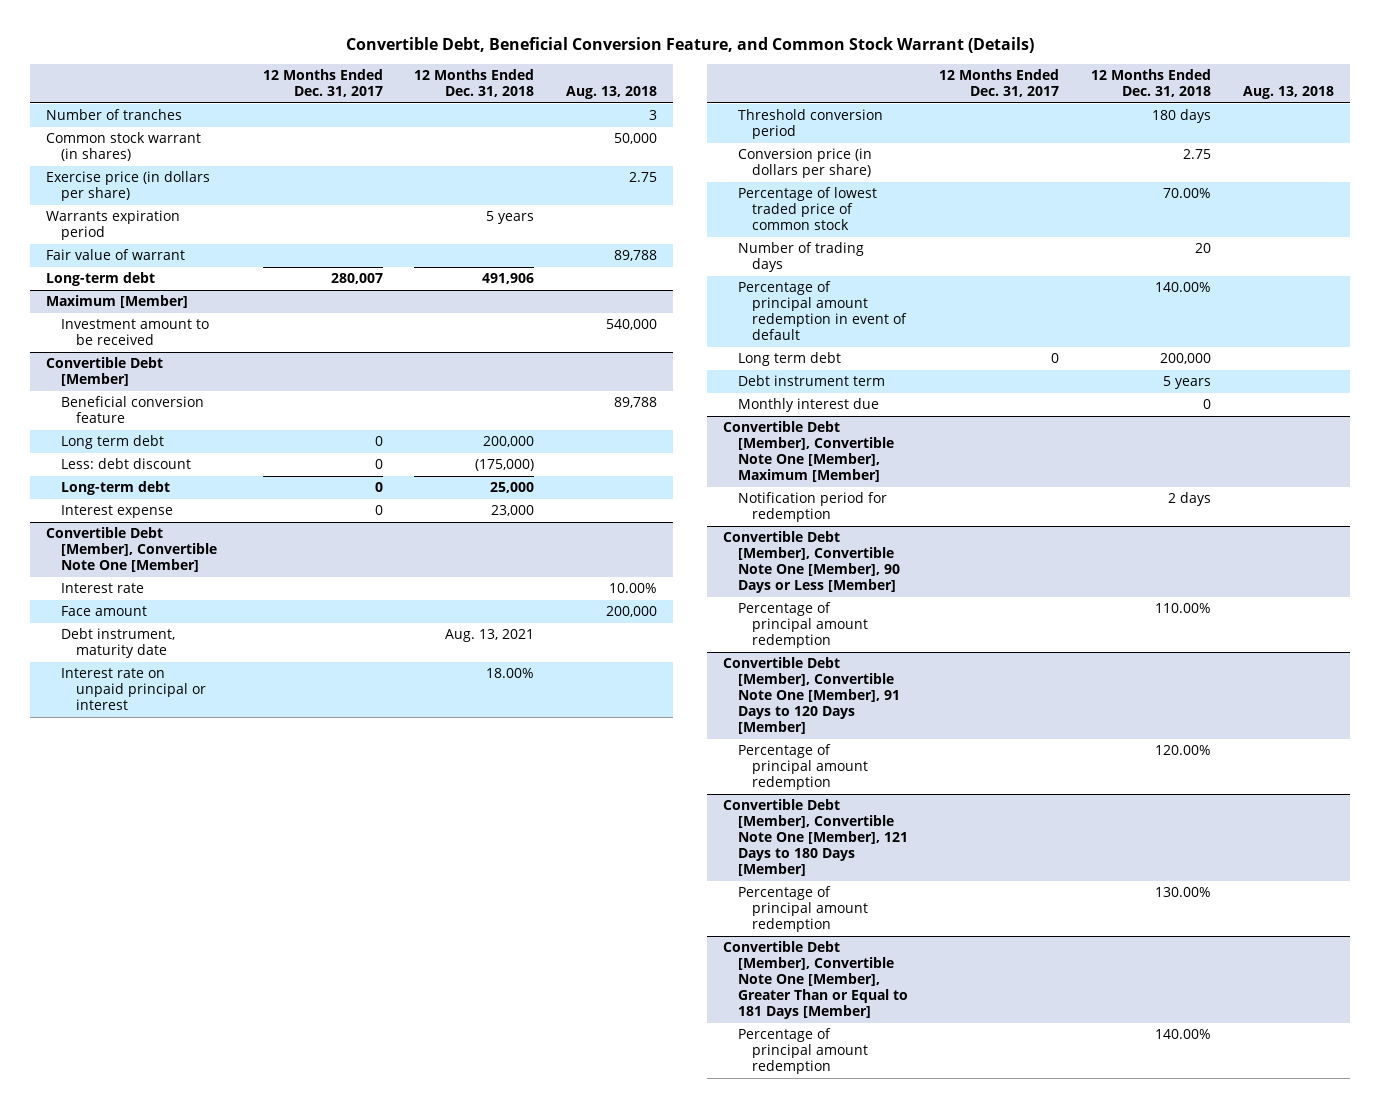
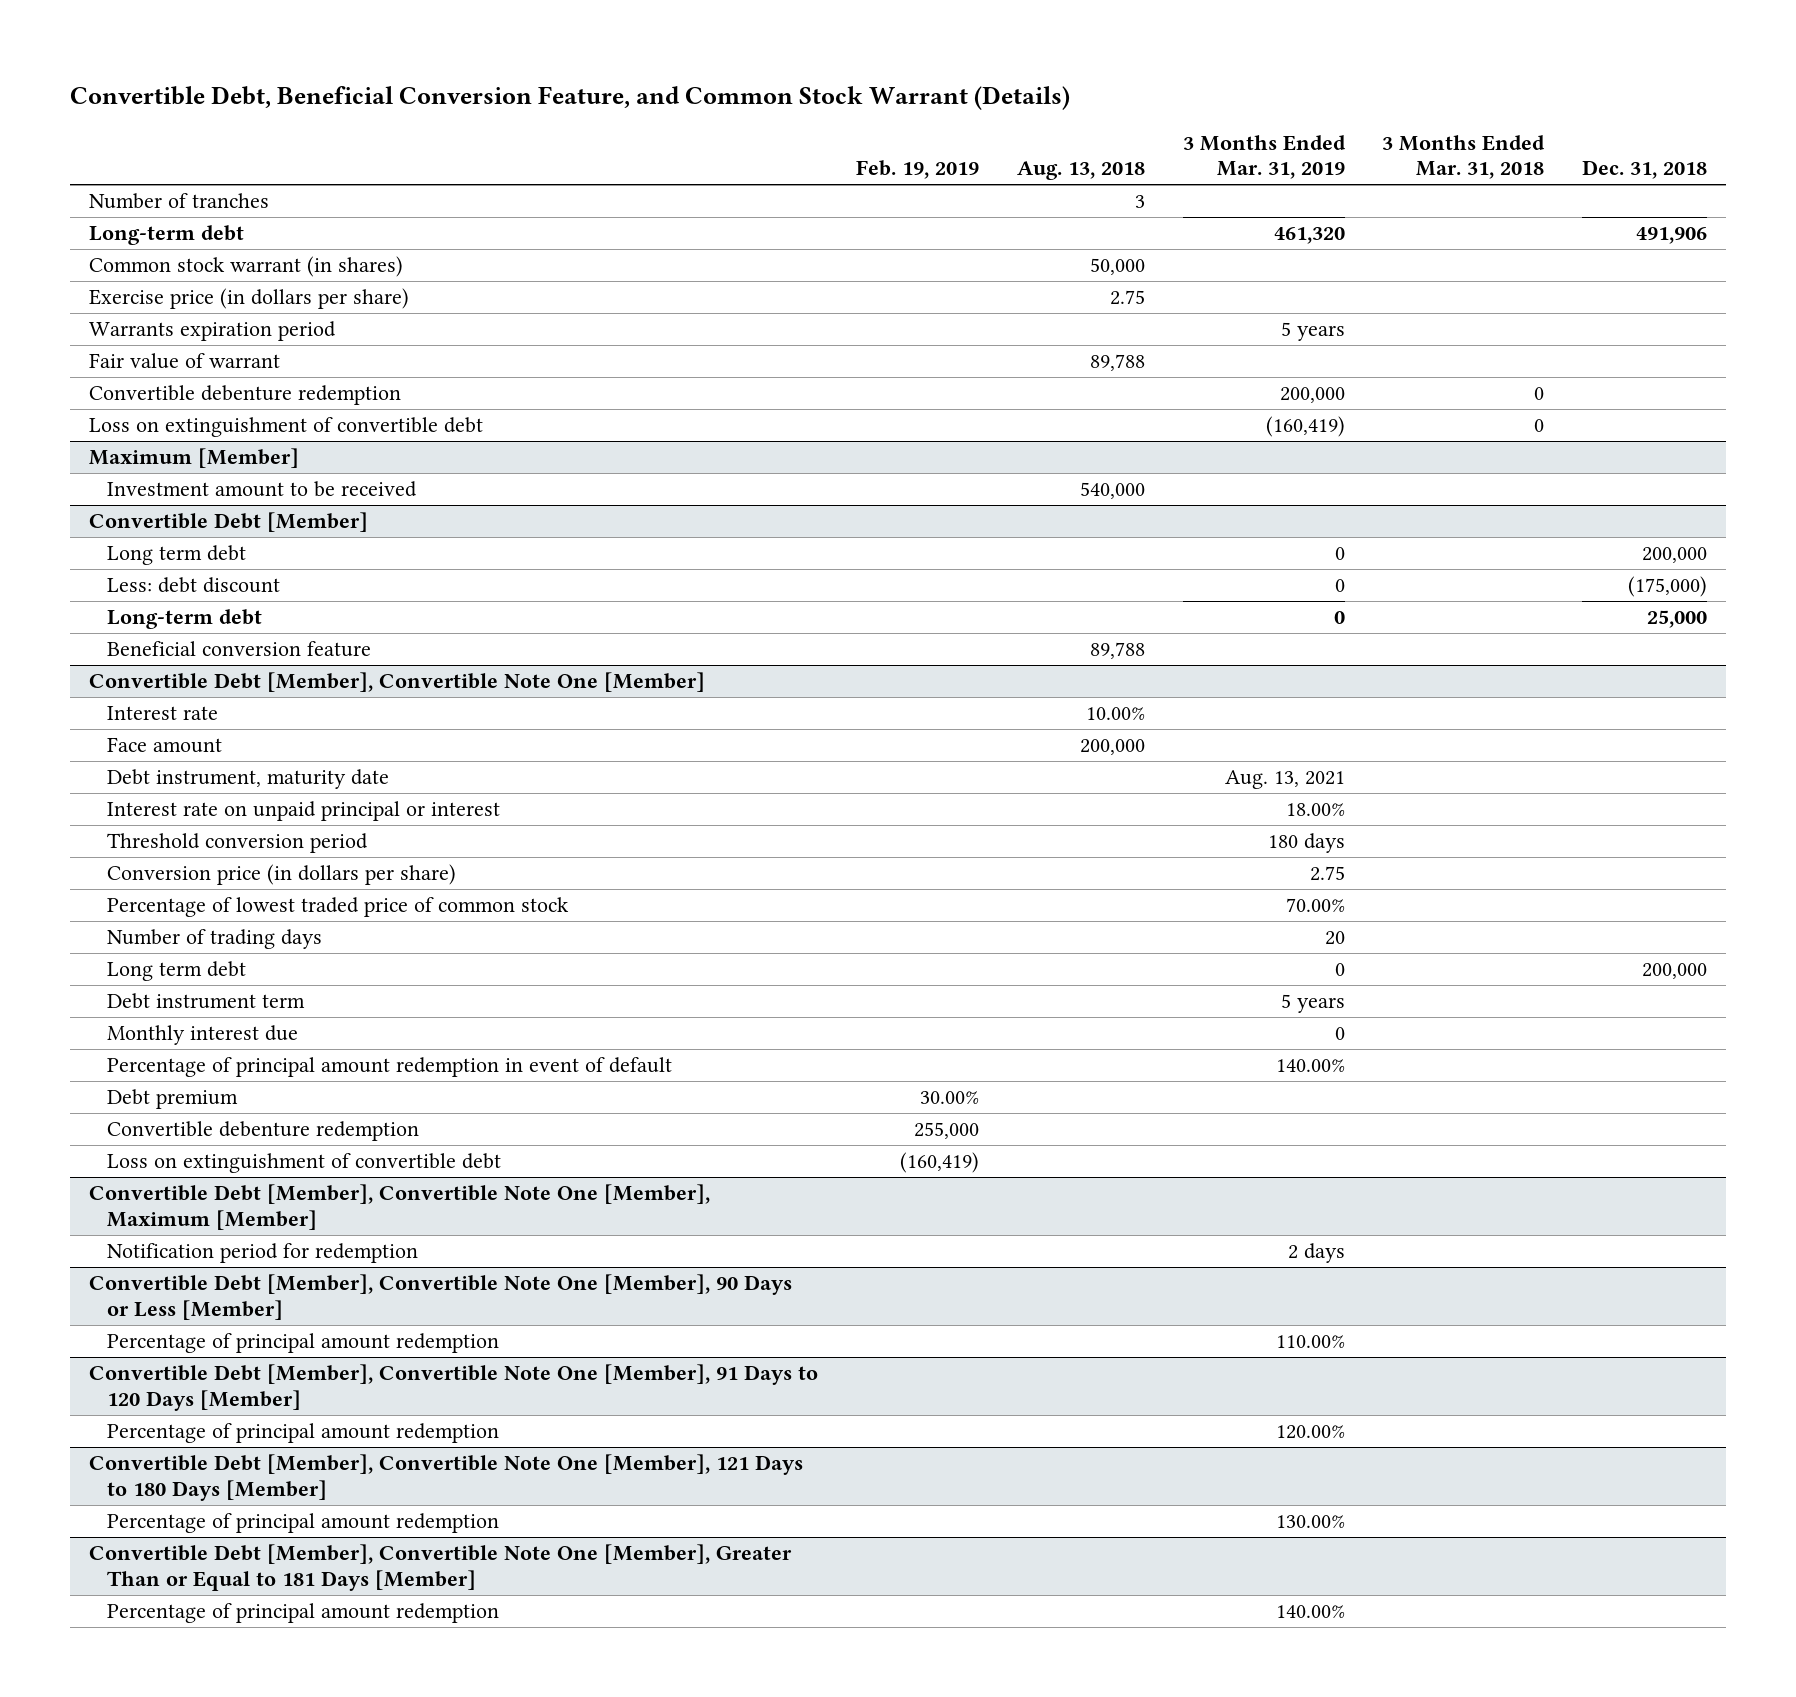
- | 12 Months Ended Dec. 31, 2017 | 12 Months Ended Dec. 31, 2018 | Aug. 13, 2018
+ | Feb. 19, 2019 | Aug. 13, 2018 | 3 Months Ended Mar. 31, 2019 | 3 Months Ended Mar. 31, 2018 | Dec. 31, 2018
moved up: Long-term debt | | | 461,320 | | 491,906
+ Convertible debenture redemption | | | 200,000 | 0 |
+ Loss on extinguishment of convertible debt | | | (160,419) | 0 |
@ Convertible Debt [Member]
- Interest expense | 0 | 23,000 |
moved down: Beneficial conversion feature | | 89,788 | | |
@ Convertible Debt [Member], Convertible Note One [Member]
moved down: Percentage of principal amount redemption in event of default | | | 140.00% | |
+ Debt premium | 30.00% | | | |
+ Convertible debenture redemption | 255,000 | | | |
+ Loss on extinguishment of convertible debt | (160,419) | | | |

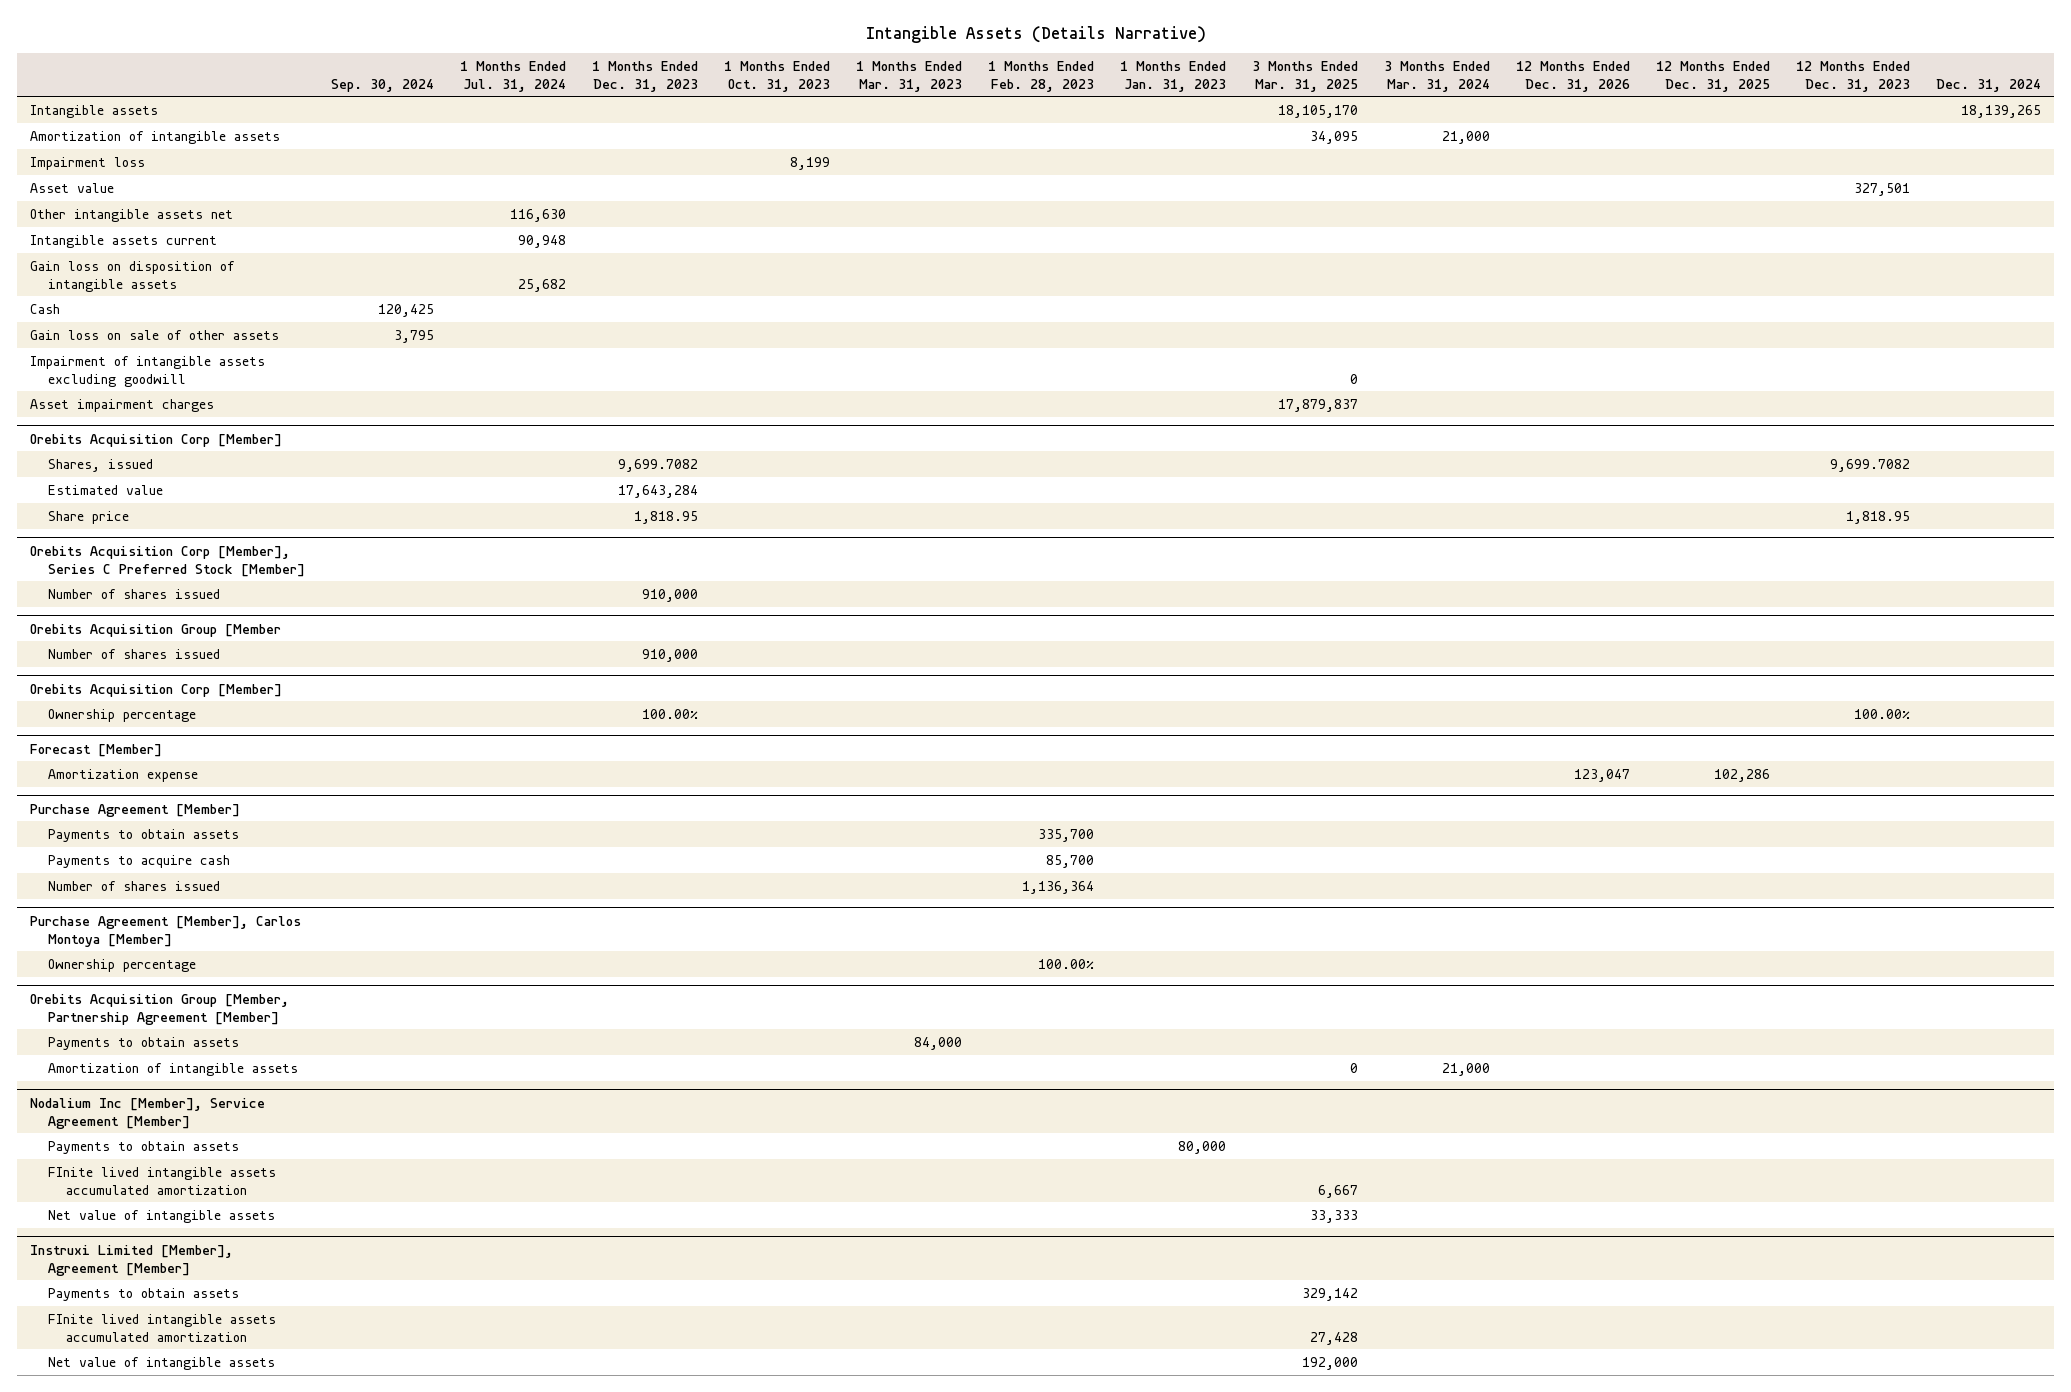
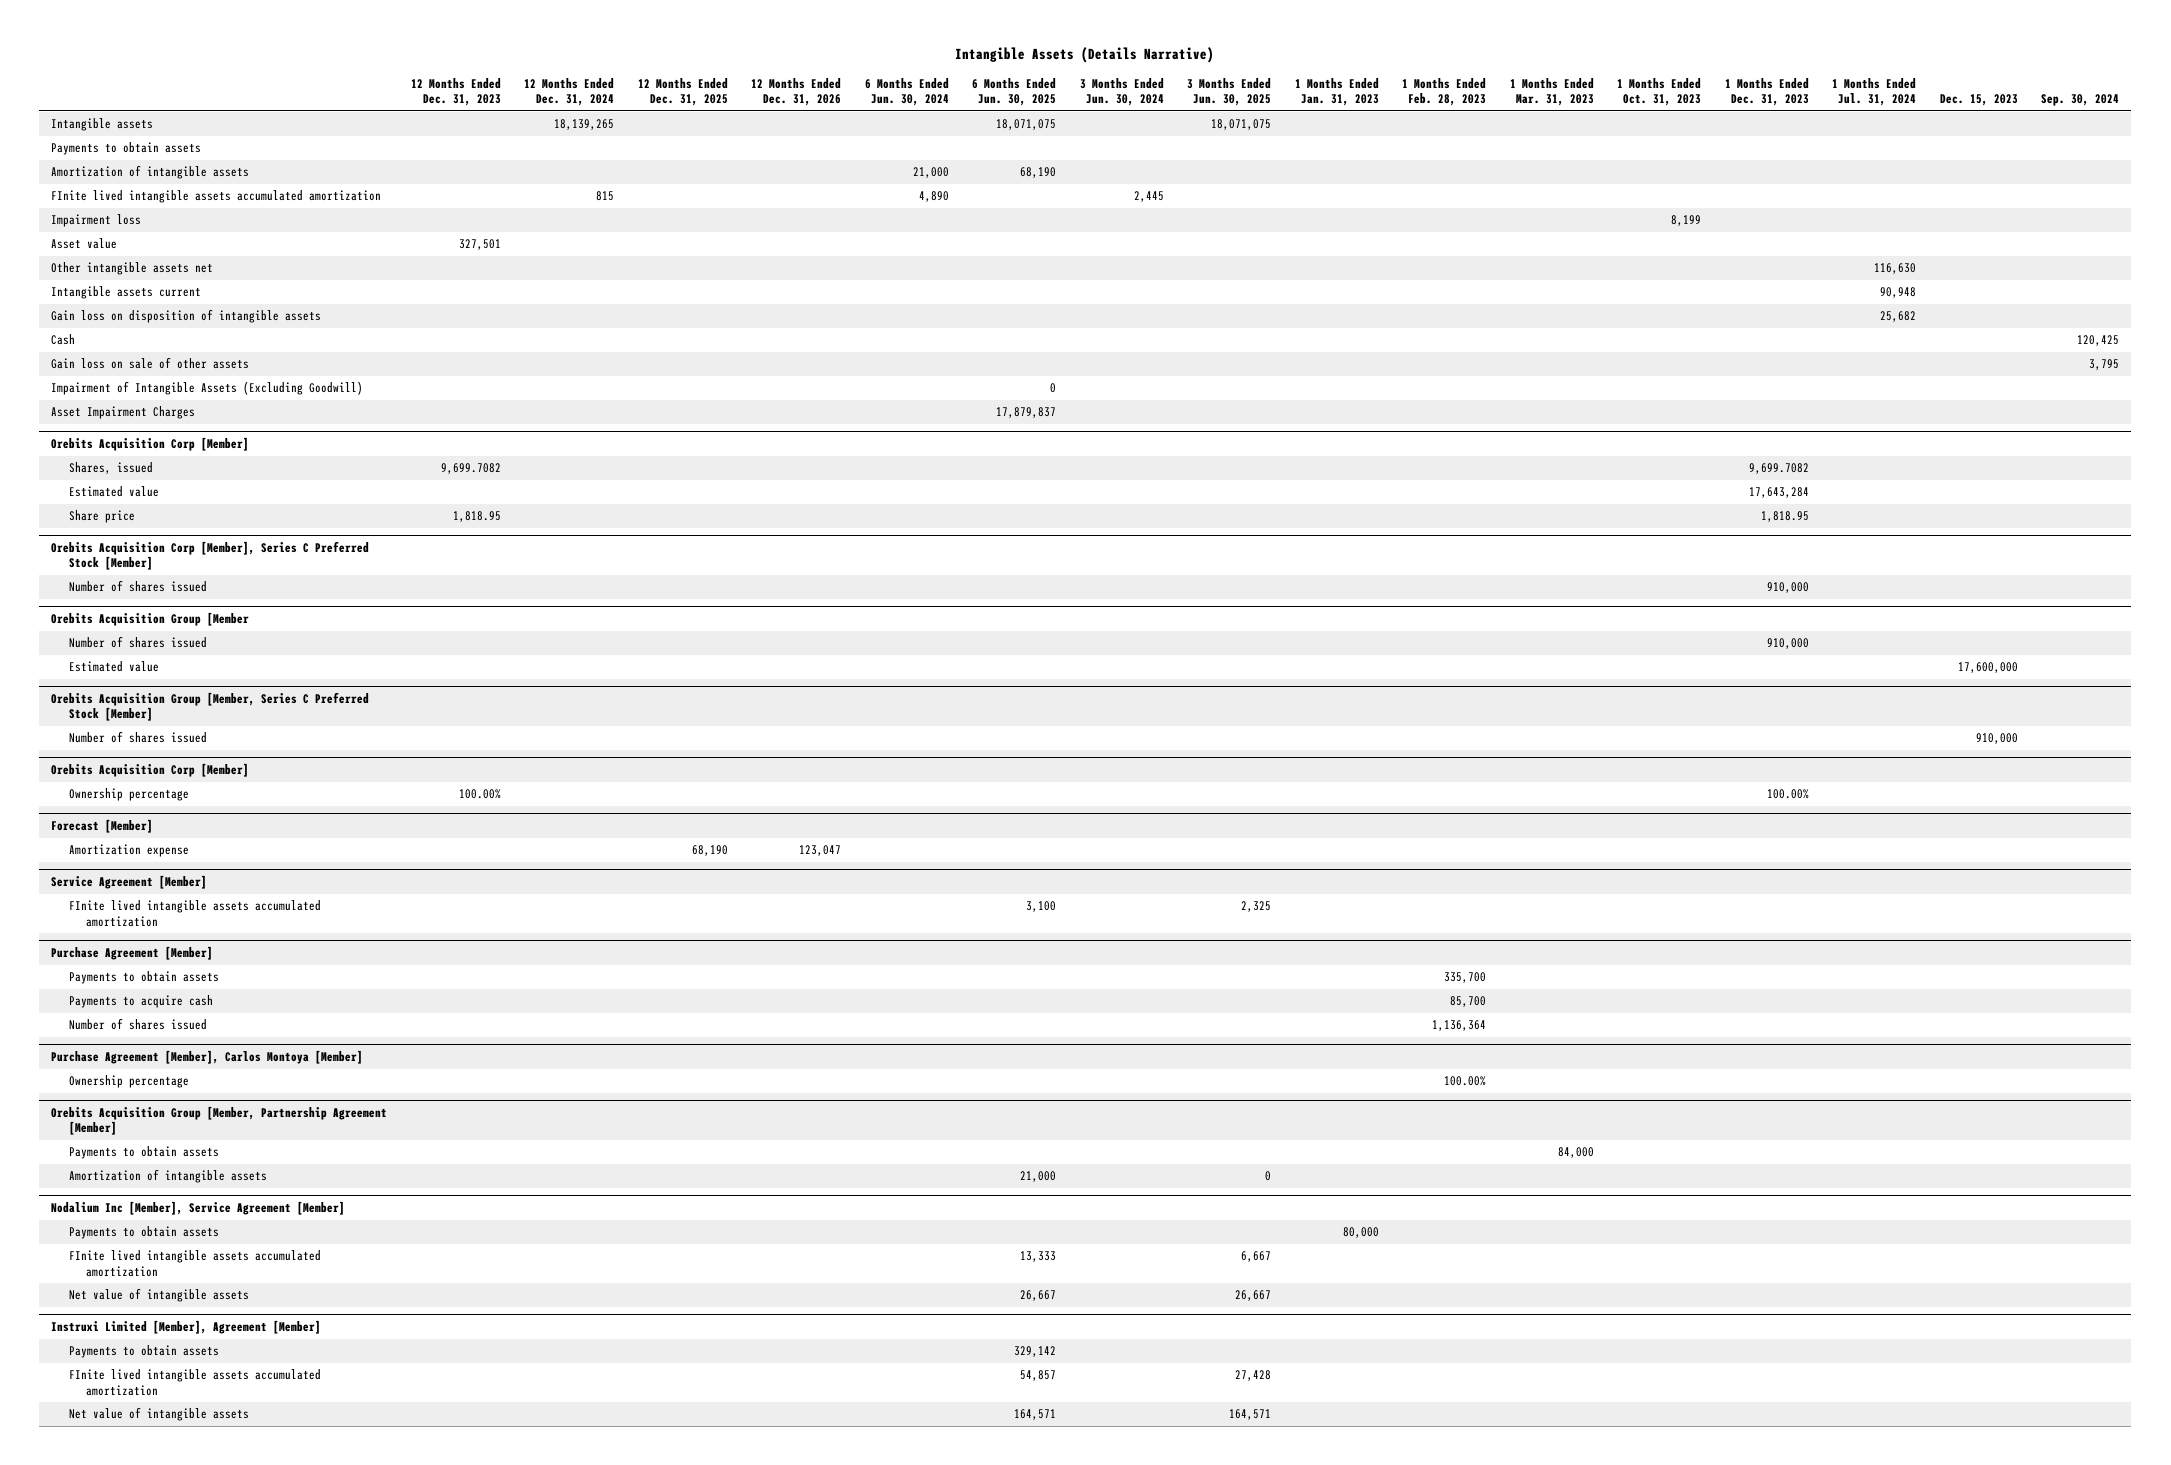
- | Sep. 30, 2024 | 1 Months Ended Jul. 31, 2024 | 1 Months Ended Dec. 31, 2023 | 1 Months Ended Oct. 31, 2023 | 1 Months Ended Mar. 31, 2023 | 1 Months Ended Feb. 28, 2023 | 1 Months Ended Jan. 31, 2023 | 3 Months Ended Mar. 31, 2025 | 3 Months Ended Mar. 31, 2024 | 12 Months Ended Dec. 31, 2026 | 12 Months Ended Dec. 31, 2025 | 12 Months Ended Dec. 31, 2023 | Dec. 31, 2024
+ | 12 Months Ended Dec. 31, 2023 | 12 Months Ended Dec. 31, 2024 | 12 Months Ended Dec. 31, 2025 | 12 Months Ended Dec. 31, 2026 | 6 Months Ended Jun. 30, 2024 | 6 Months Ended Jun. 30, 2025 | 3 Months Ended Jun. 30, 2024 | 3 Months Ended Jun. 30, 2025 | 1 Months Ended Jan. 31, 2023 | 1 Months Ended Feb. 28, 2023 | 1 Months Ended Mar. 31, 2023 | 1 Months Ended Oct. 31, 2023 | 1 Months Ended Dec. 31, 2023 | 1 Months Ended Jul. 31, 2024 | Dec. 15, 2023 | Sep. 30, 2024
+ Payments to obtain assets
+ FInite lived intangible assets accumulated amortization | | 815 | | | 4,890 | | 2,445 | | | | | | | | |
- Impairment of intangible assets excluding goodwill | | | | | | | | 0 | | | | |
- Asset impairment charges | | | | | | | | 17,879,837 | | | | |
+ Impairment of Intangible Assets (Excluding Goodwill) | | | | | | 0 | | | | | | | | | |
+ Asset Impairment Charges | | | | | | 17,879,837 | | | | | | | | | |
@ Orebits Acquisition Group [Member
+ Estimated value | | | | | | | | | | | | | | | 17,600,000 |
+ Orebits Acquisition Group [Member, Series C Preferred Stock [Member]
+ Number of shares issued | | | | | | | | | | | | | | | 910,000 |
@ Forecast [Member]
- Amortization expense | | | | | | | | | | 123,047 | 102,286 | |
+ Amortization expense | | | 68,190 | 123,047 | | | | | | | | | | | |
+ Service Agreement [Member]
+ FInite lived intangible assets accumulated amortization | | | | | | 3,100 | | 2,325 | | | | | | | |

